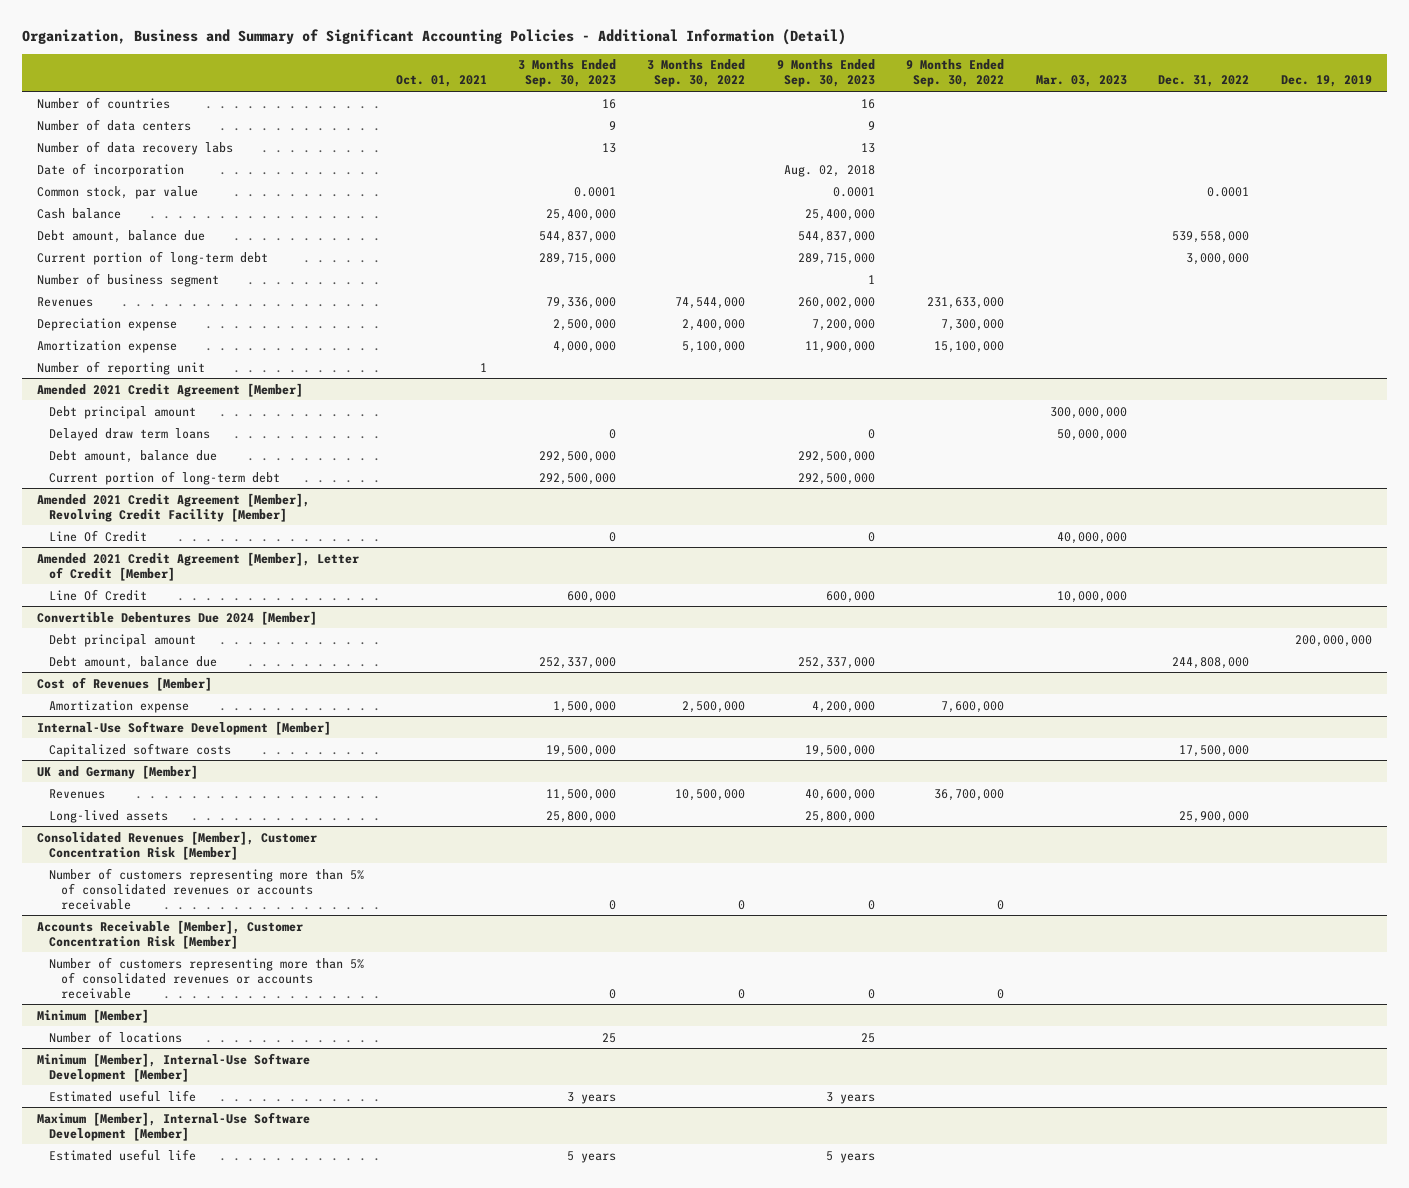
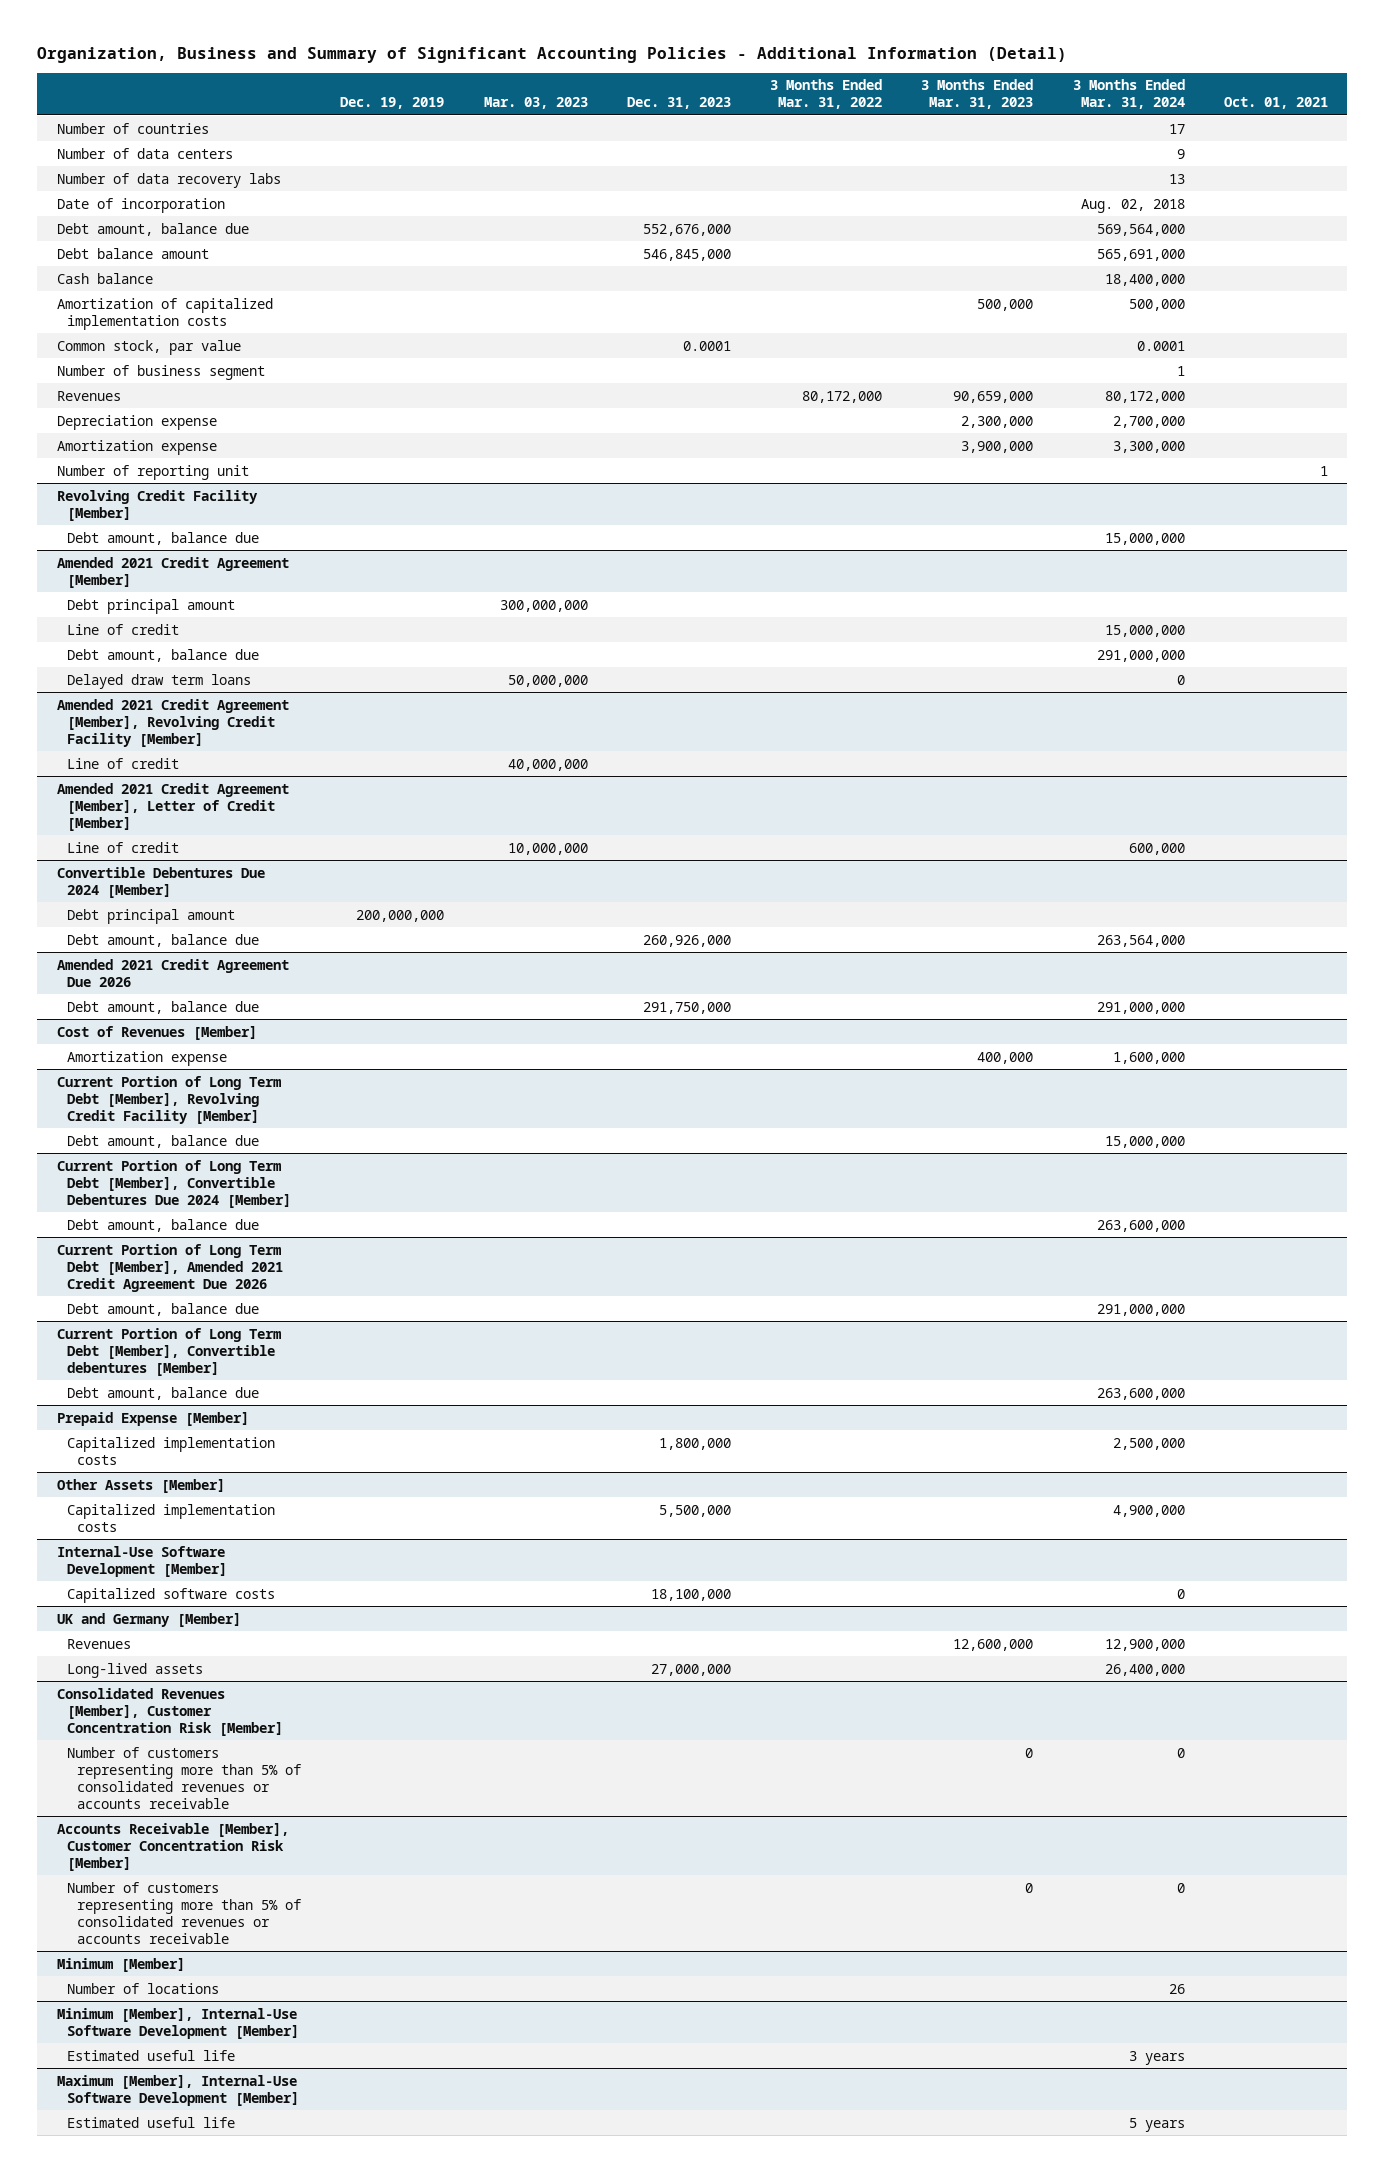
- | Oct. 01, 2021 | 3 Months Ended Sep. 30, 2023 | 3 Months Ended Sep. 30, 2022 | 9 Months Ended Sep. 30, 2023 | 9 Months Ended Sep. 30, 2022 | Mar. 03, 2023 | Dec. 31, 2022 | Dec. 19, 2019
+ | Dec. 19, 2019 | Mar. 03, 2023 | Dec. 31, 2023 | 3 Months Ended Mar. 31, 2022 | 3 Months Ended Mar. 31, 2023 | 3 Months Ended Mar. 31, 2024 | Oct. 01, 2021
- Current portion of long-term debt | | 289,715,000 | | 289,715,000 | | | 3,000,000 |
+ Debt balance amount | | | 546,845,000 | | | 565,691,000 |
moved down: Cash balance | | | | | | 18,400,000 |
+ Amortization of capitalized implementation costs | | | | | 500,000 | 500,000 |
moved down: Common stock, par value | | | 0.0001 | | | 0.0001 |
+ Revolving Credit Facility [Member]
+ Debt amount, balance due | | | | | | 15,000,000 |
@ Amended 2021 Credit Agreement [Member]
+ Line of credit | | | | | | 15,000,000 |
- Current portion of long-term debt | | 292,500,000 | | 292,500,000 | | | |
moved down: Delayed draw term loans | | 50,000,000 | | | | 0 |
@ Amended 2021 Credit Agreement [Member], Revolving Credit Facility [Member]
- Line Of Credit | | 0 | | 0 | | 40,000,000 | |
+ Line of credit | | 40,000,000 | | | | |
@ Amended 2021 Credit Agreement [Member], Letter of Credit [Member]
- Line Of Credit | | 600,000 | | 600,000 | | 10,000,000 | |
+ Line of credit | | 10,000,000 | | | | 600,000 |
+ Amended 2021 Credit Agreement Due 2026
+ Debt amount, balance due | | | 291,750,000 | | | 291,000,000 |
+ Current Portion of Long Term Debt [Member], Revolving Credit Facility [Member]
+ Debt amount, balance due | | | | | | 15,000,000 |
+ Current Portion of Long Term Debt [Member], Convertible Debentures Due 2024 [Member]
+ Debt amount, balance due | | | | | | 263,600,000 |
+ Current Portion of Long Term Debt [Member], Amended 2021 Credit Agreement Due 2026
+ Debt amount, balance due | | | | | | 291,000,000 |
+ Current Portion of Long Term Debt [Member], Convertible debentures [Member]
+ Debt amount, balance due | | | | | | 263,600,000 |
+ Prepaid Expense [Member]
+ Capitalized implementation costs | | | 1,800,000 | | | 2,500,000 |
+ Other Assets [Member]
+ Capitalized implementation costs | | | 5,500,000 | | | 4,900,000 |

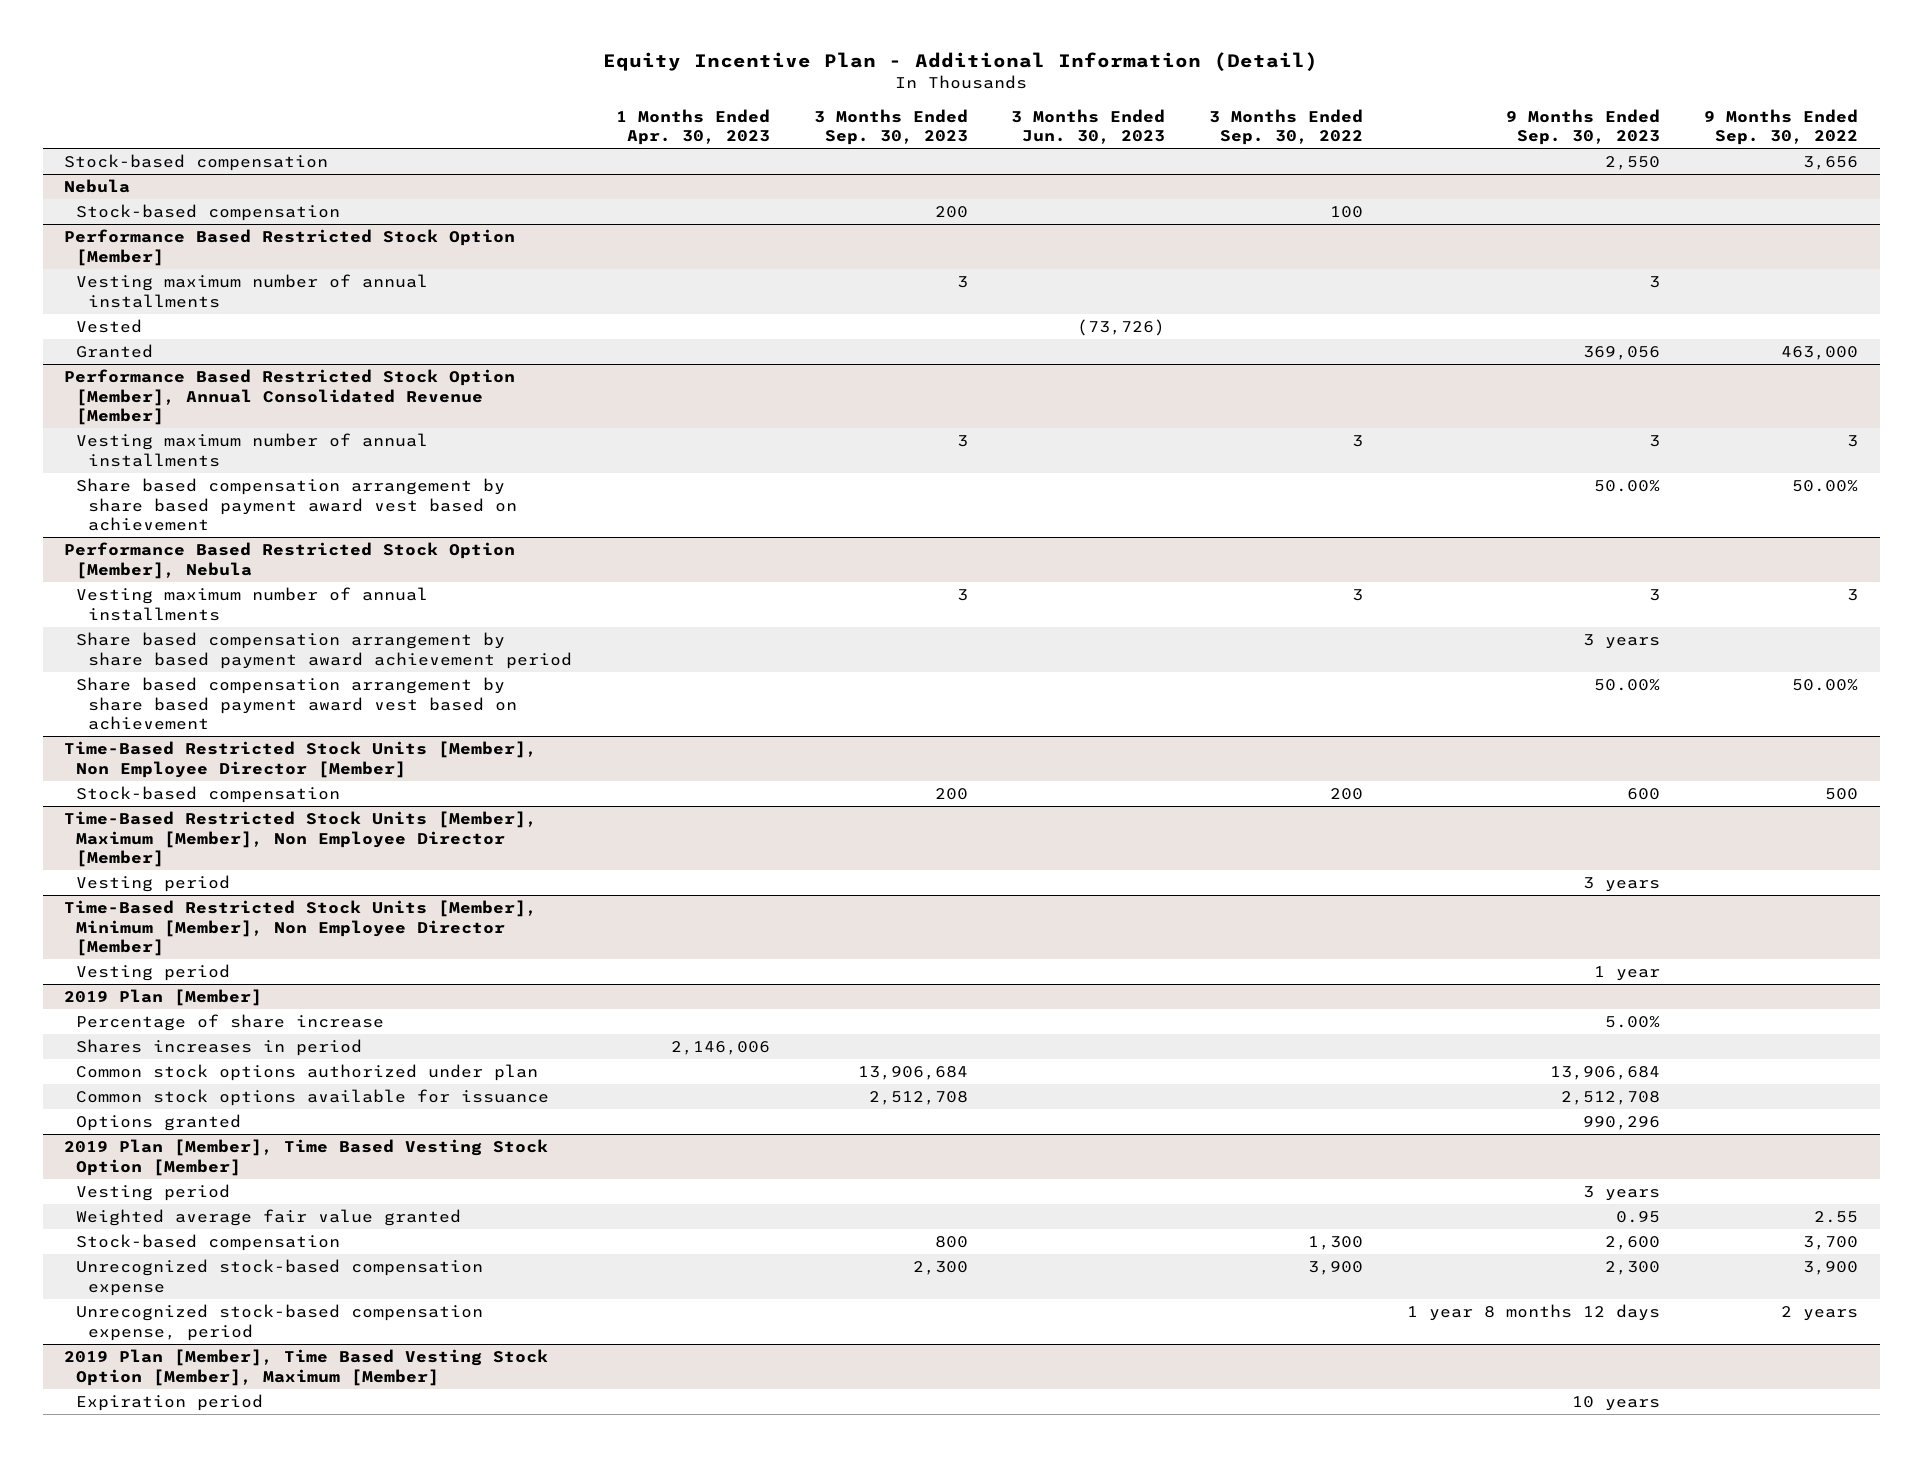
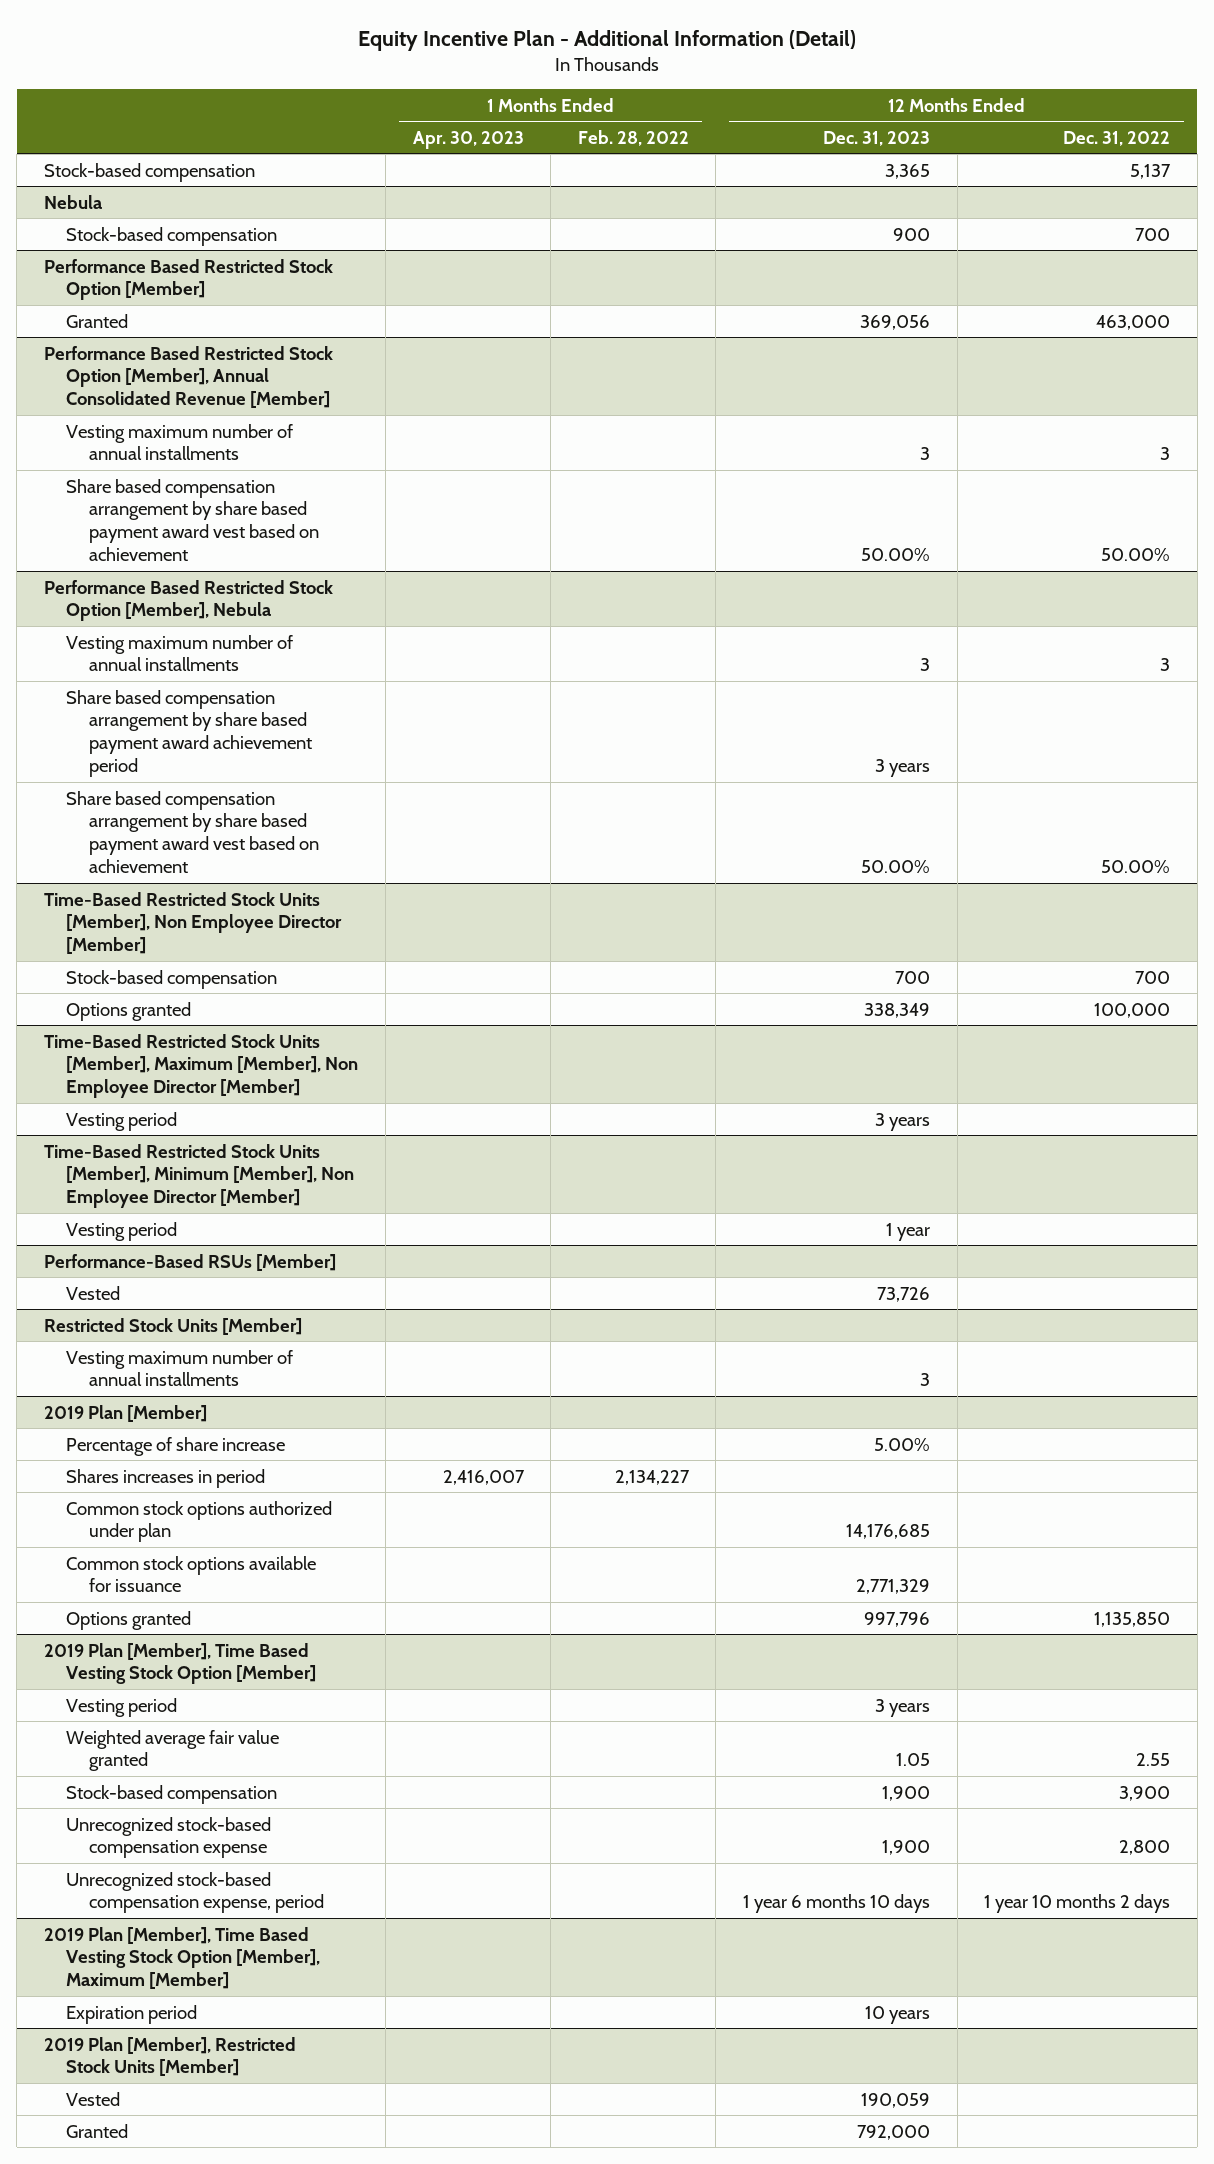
- | 1 Months Ended Apr. 30, 2023 | 3 Months Ended Sep. 30, 2023 | 3 Months Ended Jun. 30, 2023 | 3 Months Ended Sep. 30, 2022 | 9 Months Ended Sep. 30, 2023 | 9 Months Ended Sep. 30, 2022
+ | 1 Months Ended Apr. 30, 2023 | 1 Months Ended Feb. 28, 2022 | 12 Months Ended Dec. 31, 2023 | 12 Months Ended Dec. 31, 2022
@ Performance Based Restricted Stock Option [Member]
- Vesting maximum number of annual installments | | 3 | | | 3 |
- Vested | | | (73,726) | | |
@ Time-Based Restricted Stock Units [Member], Non Employee Director [Member]
+ Options granted | | | 338,349 | 100,000
+ Performance-Based RSUs [Member]
+ Vested | | | 73,726 |
+ Restricted Stock Units [Member]
+ Vesting maximum number of annual installments | | | 3 |
@ 2019 Plan [Member]
- Shares increases in period | 2,146,006 | | | | |
+ Shares increases in period | 2,416,007 | 2,134,227 | |
+ 2019 Plan [Member], Restricted Stock Units [Member]
+ Vested | | | 190,059 |
+ Granted | | | 792,000 |

